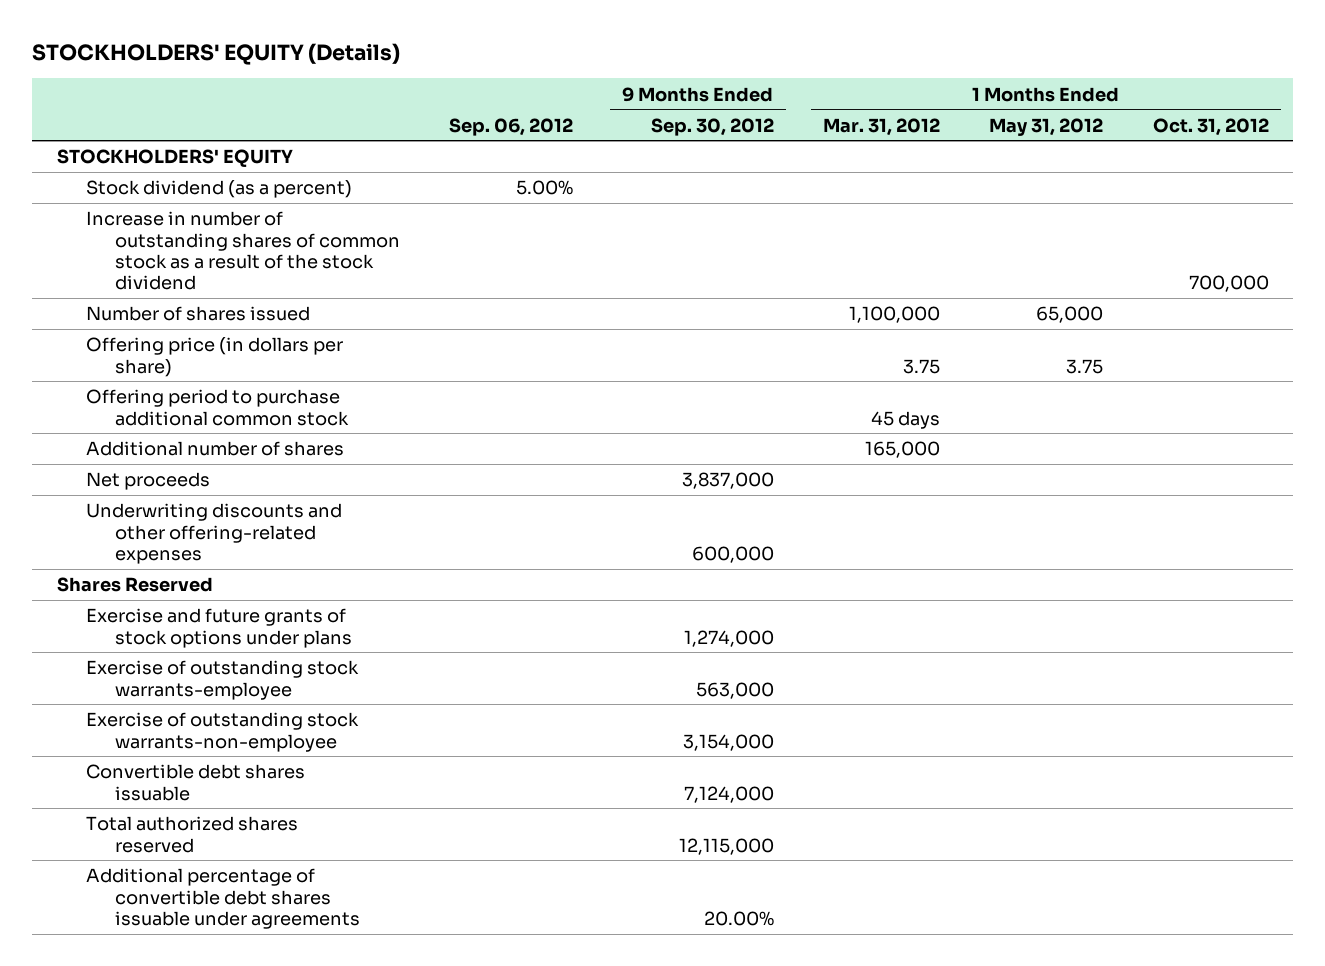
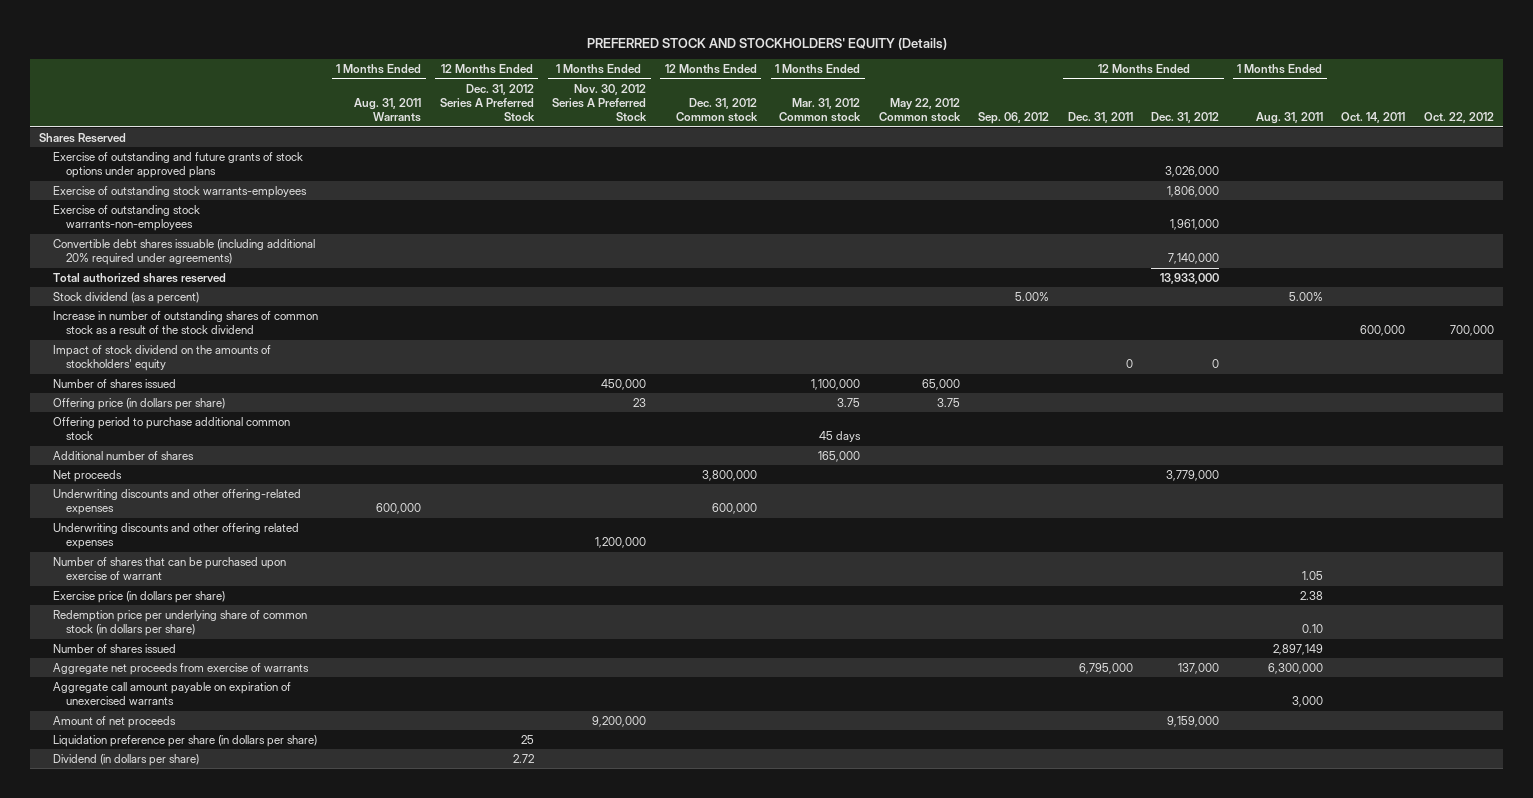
- STOCKHOLDERS' EQUITY (Details)
+ PREFERRED STOCK AND STOCKHOLDERS' EQUITY (Details)
- | Sep. 06, 2012 | 9 Months Ended Sep. 30, 2012 | 1 Months Ended Mar. 31, 2012 | 1 Months Ended May 31, 2012 | 1 Months Ended Oct. 31, 2012
+ | 1 Months Ended Aug. 31, 2011 Warrants | 12 Months Ended Dec. 31, 2012 Series A Preferred Stock | 1 Months Ended Nov. 30, 2012 Series A Preferred Stock | 12 Months Ended Dec. 31, 2012 Common stock | 1 Months Ended Mar. 31, 2012 Common stock | May 22, 2012 Common stock | Sep. 06, 2012 | 12 Months Ended Dec. 31, 2011 | 12 Months Ended Dec. 31, 2012 | 1 Months Ended Aug. 31, 2011 | Oct. 14, 2011 | Oct. 22, 2012
- STOCKHOLDERS' EQUITY
moved up: Shares Reserved
+ Exercise of outstanding and future grants of stock options under approved plans | | | | | | | | | 3,026,000 | | |
+ Exercise of outstanding stock warrants-employees | | | | | | | | | 1,806,000 | | |
+ Exercise of outstanding stock warrants-non-employees | | | | | | | | | 1,961,000 | | |
+ Convertible debt shares issuable (including additional 20% required under agreements) | | | | | | | | | 7,140,000 | | |
moved up: Total authorized shares reserved | | | | | | | | | 13,933,000 | | |
+ Impact of stock dividend on the amounts of stockholders' equity | | | | | | | | 0 | 0 | | |
- Exercise and future grants of stock options under plans | | 1,274,000 | | |
- Exercise of outstanding stock warrants-employee | | 563,000 | | |
- Exercise of outstanding stock warrants-non-employee | | 3,154,000 | | |
- Convertible debt shares issuable | | 7,124,000 | | |
- Additional percentage of convertible debt shares issuable under agreements | | 20.00% | | |
+ Underwriting discounts and other offering related expenses | | | 1,200,000 | | | | | | | | |
+ Number of shares that can be purchased upon exercise of warrant | | | | | | | | | | 1.05 | |
+ Exercise price (in dollars per share) | | | | | | | | | | 2.38 | |
+ Redemption price per underlying share of common stock (in dollars per share) | | | | | | | | | | 0.10 | |
+ Number of shares issued | | | | | | | | | | 2,897,149 | |
+ Aggregate net proceeds from exercise of warrants | | | | | | | | 6,795,000 | 137,000 | 6,300,000 | |
+ Aggregate call amount payable on expiration of unexercised warrants | | | | | | | | | | 3,000 | |
+ Amount of net proceeds | | | 9,200,000 | | | | | | 9,159,000 | | |
+ Liquidation preference per share (in dollars per share) | | 25 | | | | | | | | | |
+ Dividend (in dollars per share) | | 2.72 | | | | | | | | | |

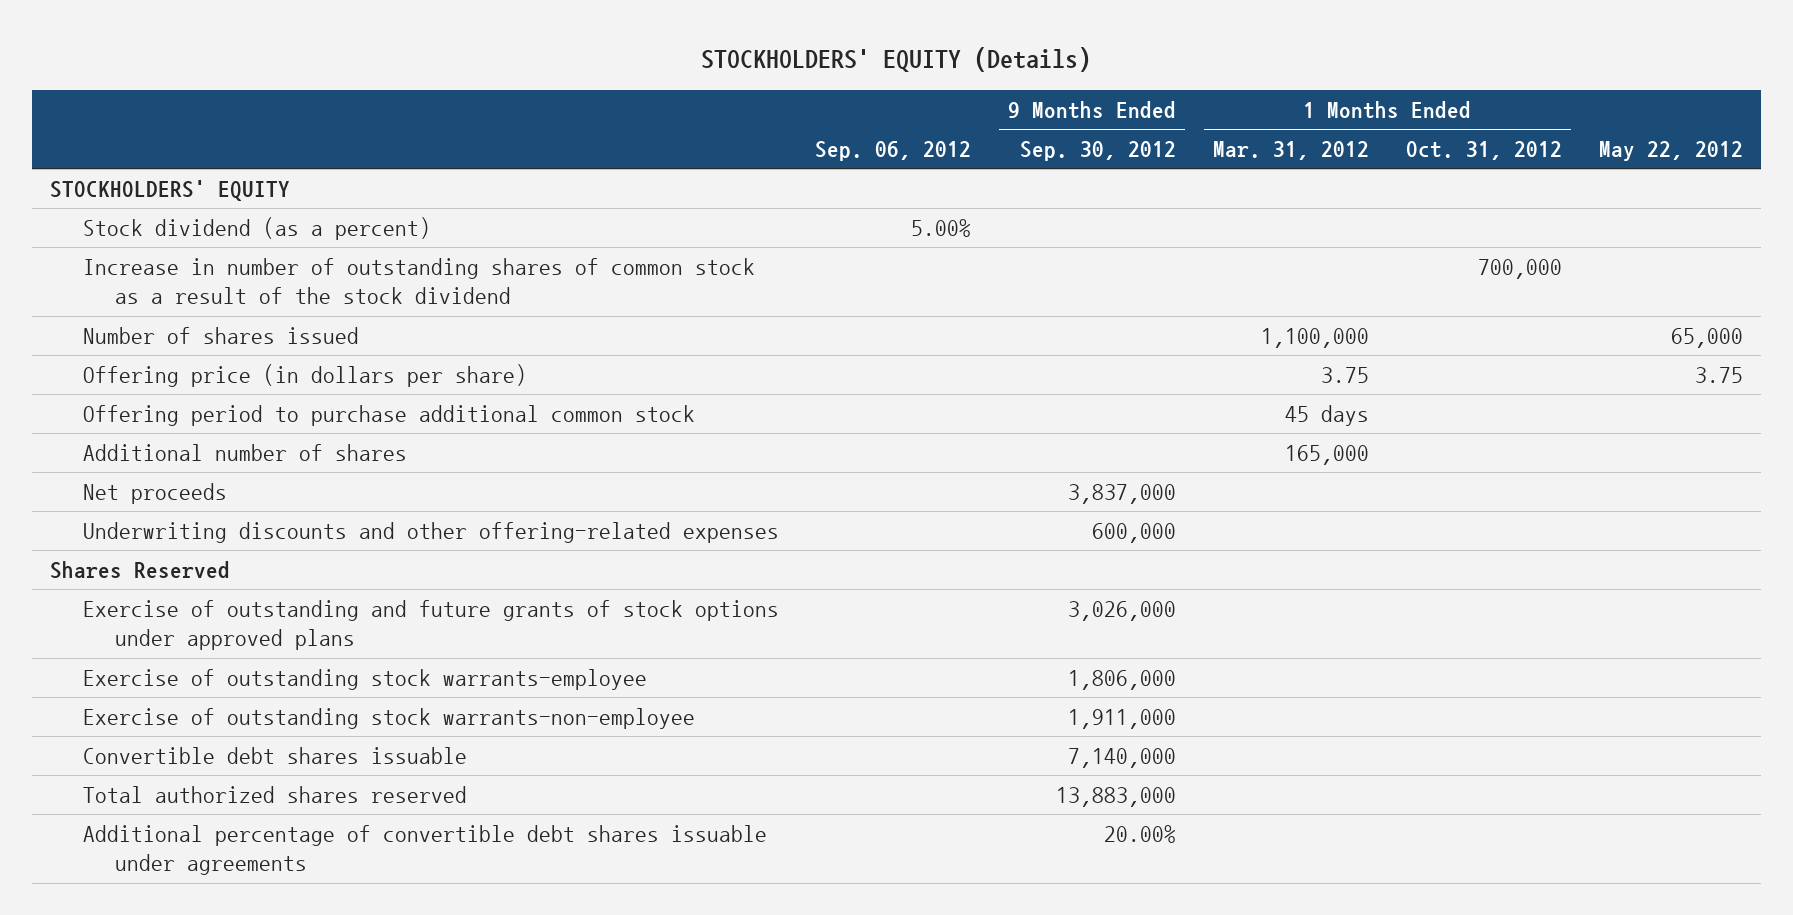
- PREFERRED STOCK AND STOCKHOLDERS' EQUITY (Details)
+ STOCKHOLDERS' EQUITY (Details)
- | 1 Months Ended Aug. 31, 2011 Warrants | 12 Months Ended Dec. 31, 2012 Series A Preferred Stock | 1 Months Ended Nov. 30, 2012 Series A Preferred Stock | 12 Months Ended Dec. 31, 2012 Common stock | 1 Months Ended Mar. 31, 2012 Common stock | May 22, 2012 Common stock | Sep. 06, 2012 | 12 Months Ended Dec. 31, 2011 | 12 Months Ended Dec. 31, 2012 | 1 Months Ended Aug. 31, 2011 | Oct. 14, 2011 | Oct. 22, 2012
+ | Sep. 06, 2012 | 9 Months Ended Sep. 30, 2012 | 1 Months Ended Mar. 31, 2012 | 1 Months Ended Oct. 31, 2012 | May 22, 2012
- Exercise of outstanding stock warrants-employees | | | | | | | | | 1,806,000 | | |
- Exercise of outstanding stock warrants-non-employees | | | | | | | | | 1,961,000 | | |
- Convertible debt shares issuable (including additional 20% required under agreements) | | | | | | | | | 7,140,000 | | |
+ STOCKHOLDERS' EQUITY
- Impact of stock dividend on the amounts of stockholders' equity | | | | | | | | 0 | 0 | | |
- Underwriting discounts and other offering related expenses | | | 1,200,000 | | | | | | | | |
- Number of shares that can be purchased upon exercise of warrant | | | | | | | | | | 1.05 | |
- Exercise price (in dollars per share) | | | | | | | | | | 2.38 | |
- Redemption price per underlying share of common stock (in dollars per share) | | | | | | | | | | 0.10 | |
- Number of shares issued | | | | | | | | | | 2,897,149 | |
- Aggregate net proceeds from exercise of warrants | | | | | | | | 6,795,000 | 137,000 | 6,300,000 | |
- Aggregate call amount payable on expiration of unexercised warrants | | | | | | | | | | 3,000 | |
- Amount of net proceeds | | | 9,200,000 | | | | | | 9,159,000 | | |
- Liquidation preference per share (in dollars per share) | | 25 | | | | | | | | | |
- Dividend (in dollars per share) | | 2.72 | | | | | | | | | |
moved down: Shares Reserved
moved down: Exercise of outstanding and future grants of stock options under approved plans | | 3,026,000 | | |
+ Exercise of outstanding stock warrants-employee | | 1,806,000 | | |
+ Exercise of outstanding stock warrants-non-employee | | 1,911,000 | | |
+ Convertible debt shares issuable | | 7,140,000 | | |
moved down: Total authorized shares reserved | | 13,883,000 | | |
+ Additional percentage of convertible debt shares issuable under agreements | | 20.00% | | |

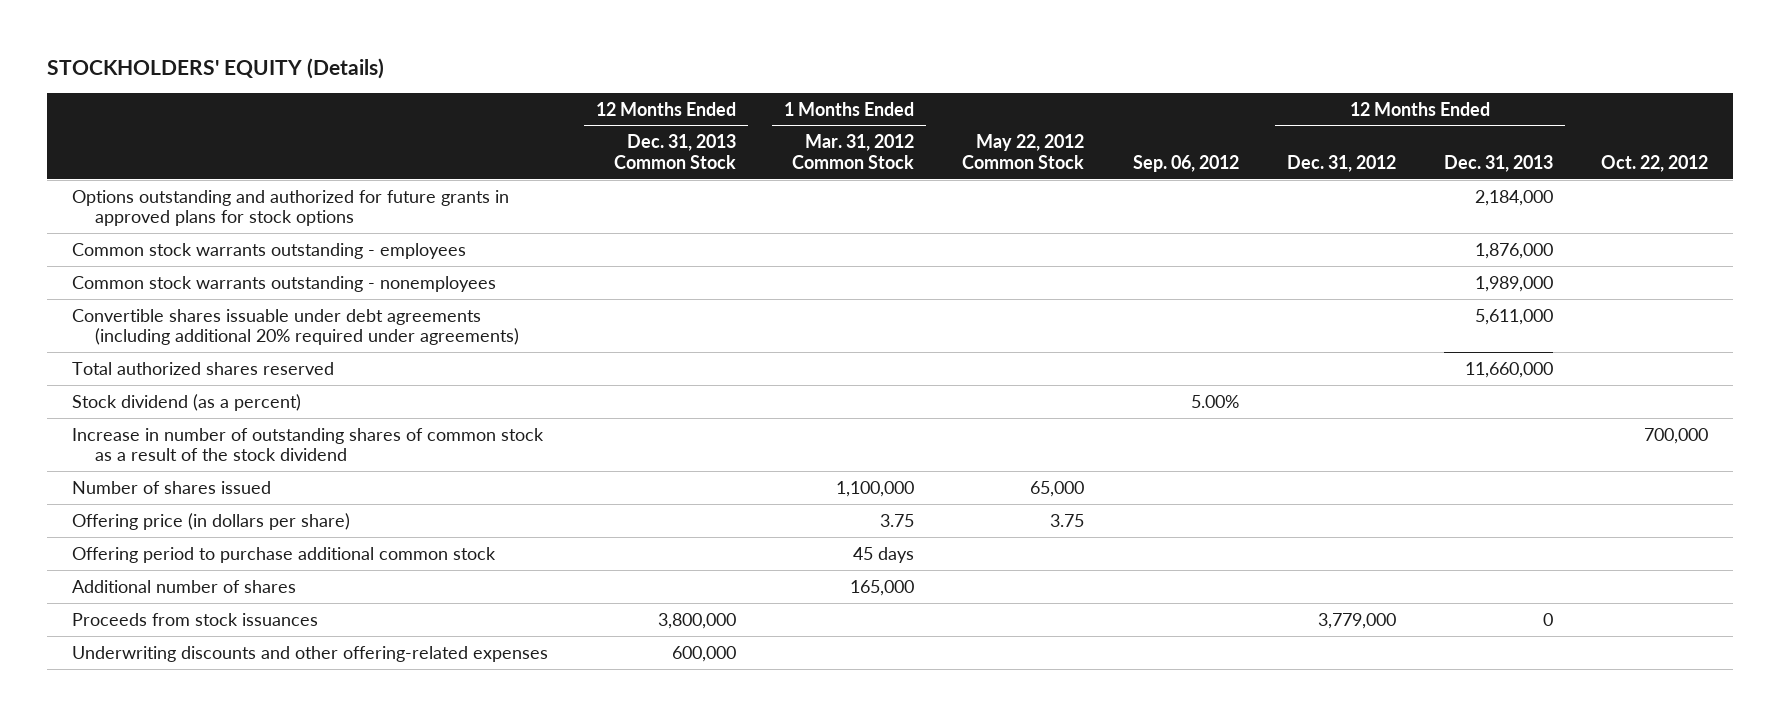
- | Sep. 06, 2012 | 9 Months Ended Sep. 30, 2012 | 1 Months Ended Mar. 31, 2012 | 1 Months Ended Oct. 31, 2012 | May 22, 2012
+ | 12 Months Ended Dec. 31, 2013 Common Stock | 1 Months Ended Mar. 31, 2012 Common Stock | May 22, 2012 Common Stock | Sep. 06, 2012 | 12 Months Ended Dec. 31, 2012 | 12 Months Ended Dec. 31, 2013 | Oct. 22, 2012
- STOCKHOLDERS' EQUITY
+ Options outstanding and authorized for future grants in approved plans for stock options | | | | | | 2,184,000 |
+ Common stock warrants outstanding - employees | | | | | | 1,876,000 |
+ Common stock warrants outstanding - nonemployees | | | | | | 1,989,000 |
+ Convertible shares issuable under debt agreements (including additional 20% required under agreements) | | | | | | 5,611,000 |
moved up: Total authorized shares reserved | | | | | | 11,660,000 |
- Net proceeds | | 3,837,000 | | |
+ Proceeds from stock issuances | 3,800,000 | | | | 3,779,000 | 0 |
- Shares Reserved
- Exercise of outstanding and future grants of stock options under approved plans | | 3,026,000 | | |
- Exercise of outstanding stock warrants-employee | | 1,806,000 | | |
- Exercise of outstanding stock warrants-non-employee | | 1,911,000 | | |
- Convertible debt shares issuable | | 7,140,000 | | |
- Additional percentage of convertible debt shares issuable under agreements | | 20.00% | | |

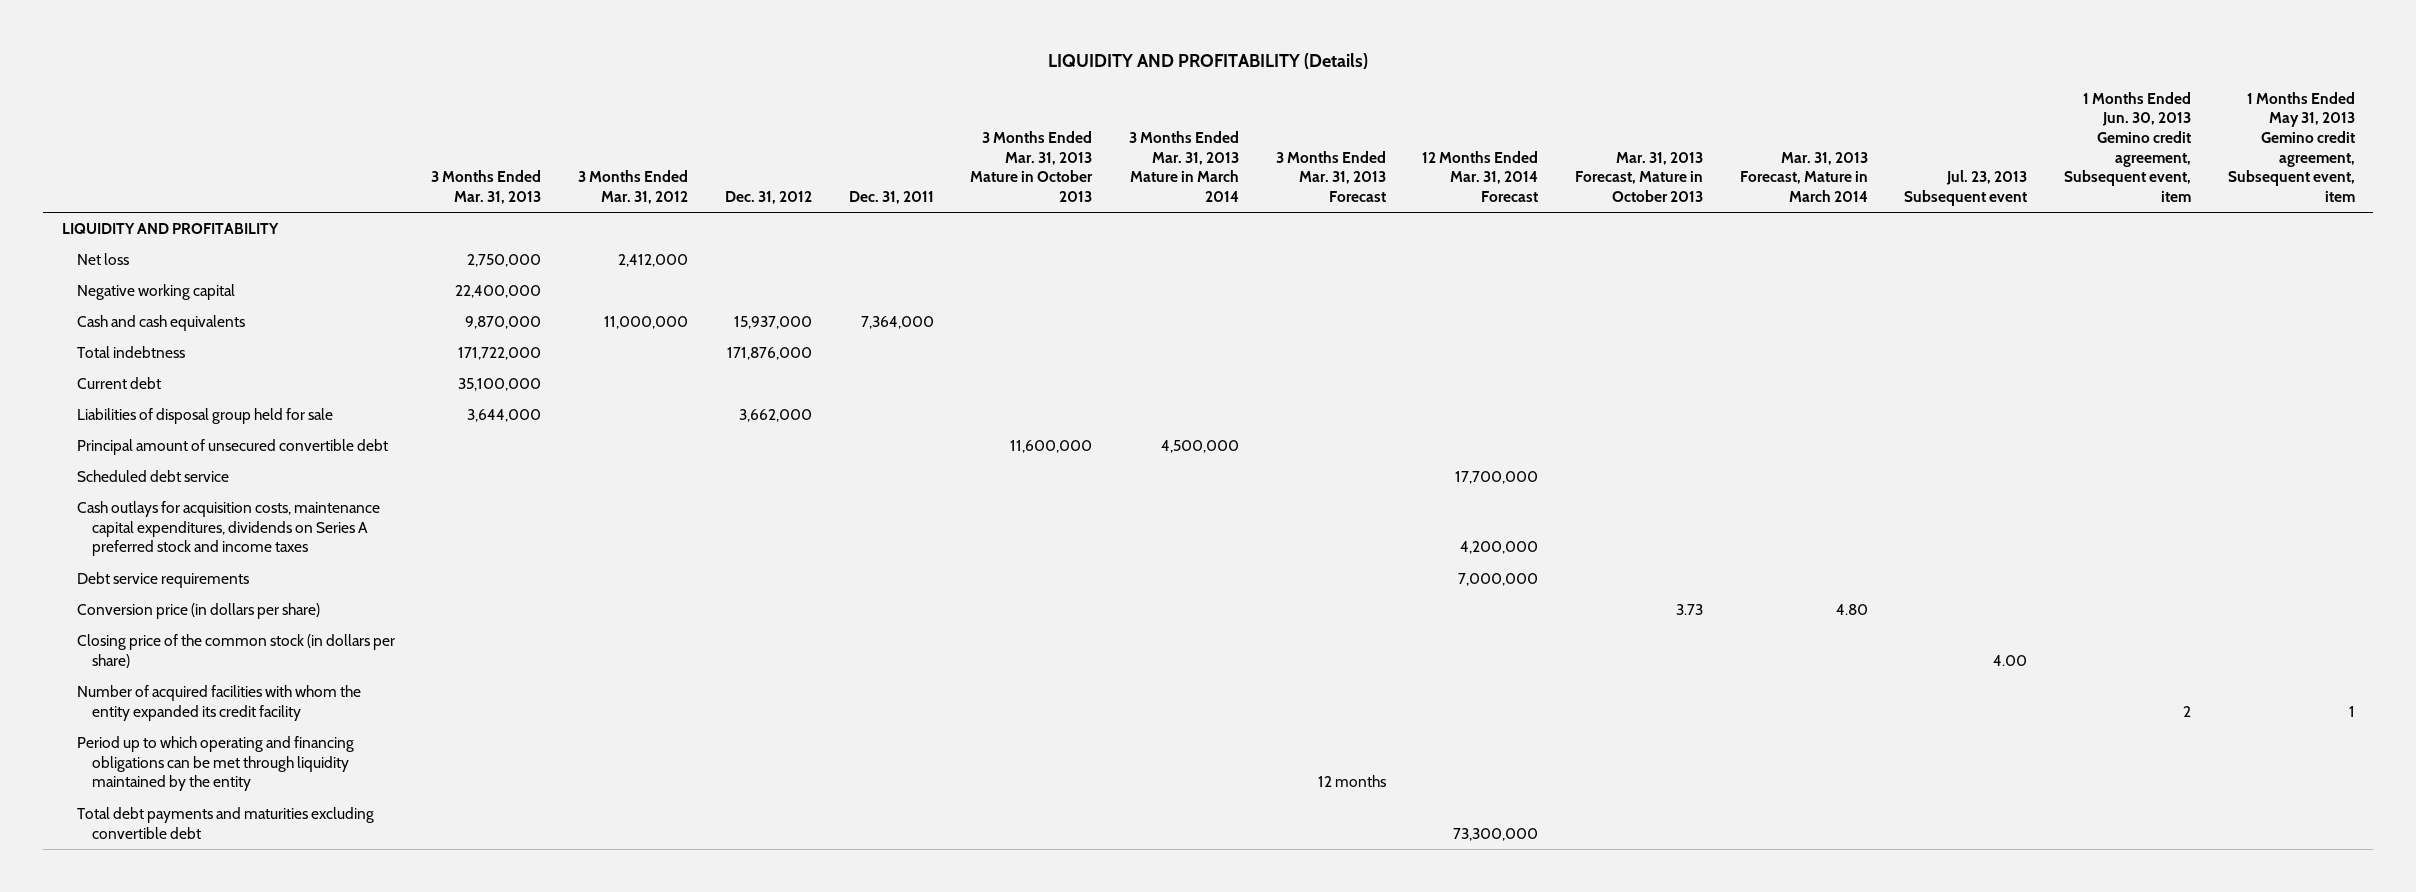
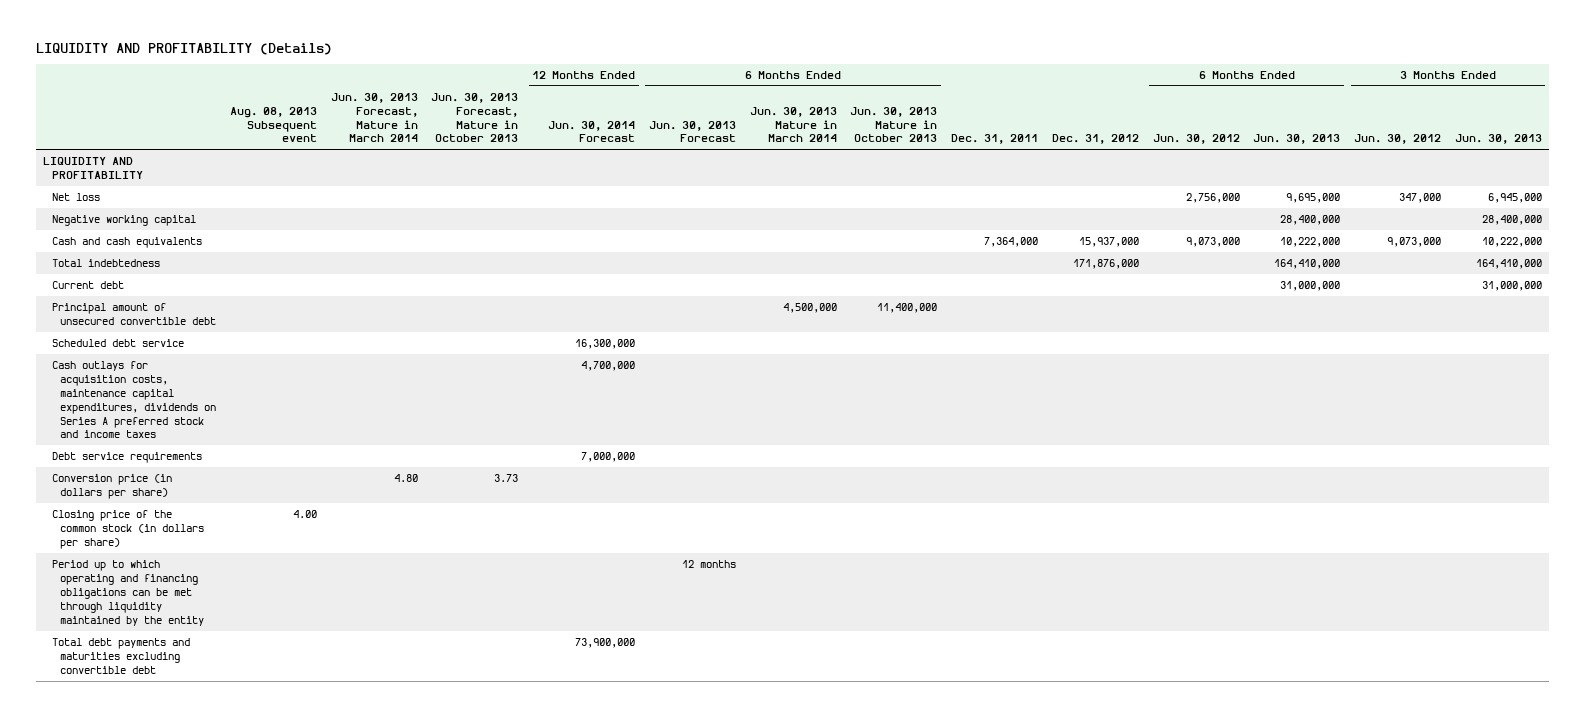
- | 3 Months Ended Mar. 31, 2013 | 3 Months Ended Mar. 31, 2012 | Dec. 31, 2012 | Dec. 31, 2011 | 3 Months Ended Mar. 31, 2013 Mature in October 2013 | 3 Months Ended Mar. 31, 2013 Mature in March 2014 | 3 Months Ended Mar. 31, 2013 Forecast | 12 Months Ended Mar. 31, 2014 Forecast | Mar. 31, 2013 Forecast, Mature in October 2013 | Mar. 31, 2013 Forecast, Mature in March 2014 | Jul. 23, 2013 Subsequent event | 1 Months Ended Jun. 30, 2013 Gemino credit agreement, Subsequent event, item | 1 Months Ended May 31, 2013 Gemino credit agreement, Subsequent event, item
+ | Aug. 08, 2013 Subsequent event | Jun. 30, 2013 Forecast, Mature in March 2014 | Jun. 30, 2013 Forecast, Mature in October 2013 | 12 Months Ended Jun. 30, 2014 Forecast | 6 Months Ended Jun. 30, 2013 Forecast | 6 Months Ended Jun. 30, 2013 Mature in March 2014 | 6 Months Ended Jun. 30, 2013 Mature in October 2013 | Dec. 31, 2011 | Dec. 31, 2012 | 6 Months Ended Jun. 30, 2012 | 6 Months Ended Jun. 30, 2013 | 3 Months Ended Jun. 30, 2012 | 3 Months Ended Jun. 30, 2013
- Total indebtness | 171,722,000 | | 171,876,000 | | | | | | | | | |
+ Total indebtedness | | | | | | | | | 171,876,000 | | 164,410,000 | | 164,410,000
- Liabilities of disposal group held for sale | 3,644,000 | | 3,662,000 | | | | | | | | | |
- Number of acquired facilities with whom the entity expanded its credit facility | | | | | | | | | | | | 2 | 1

